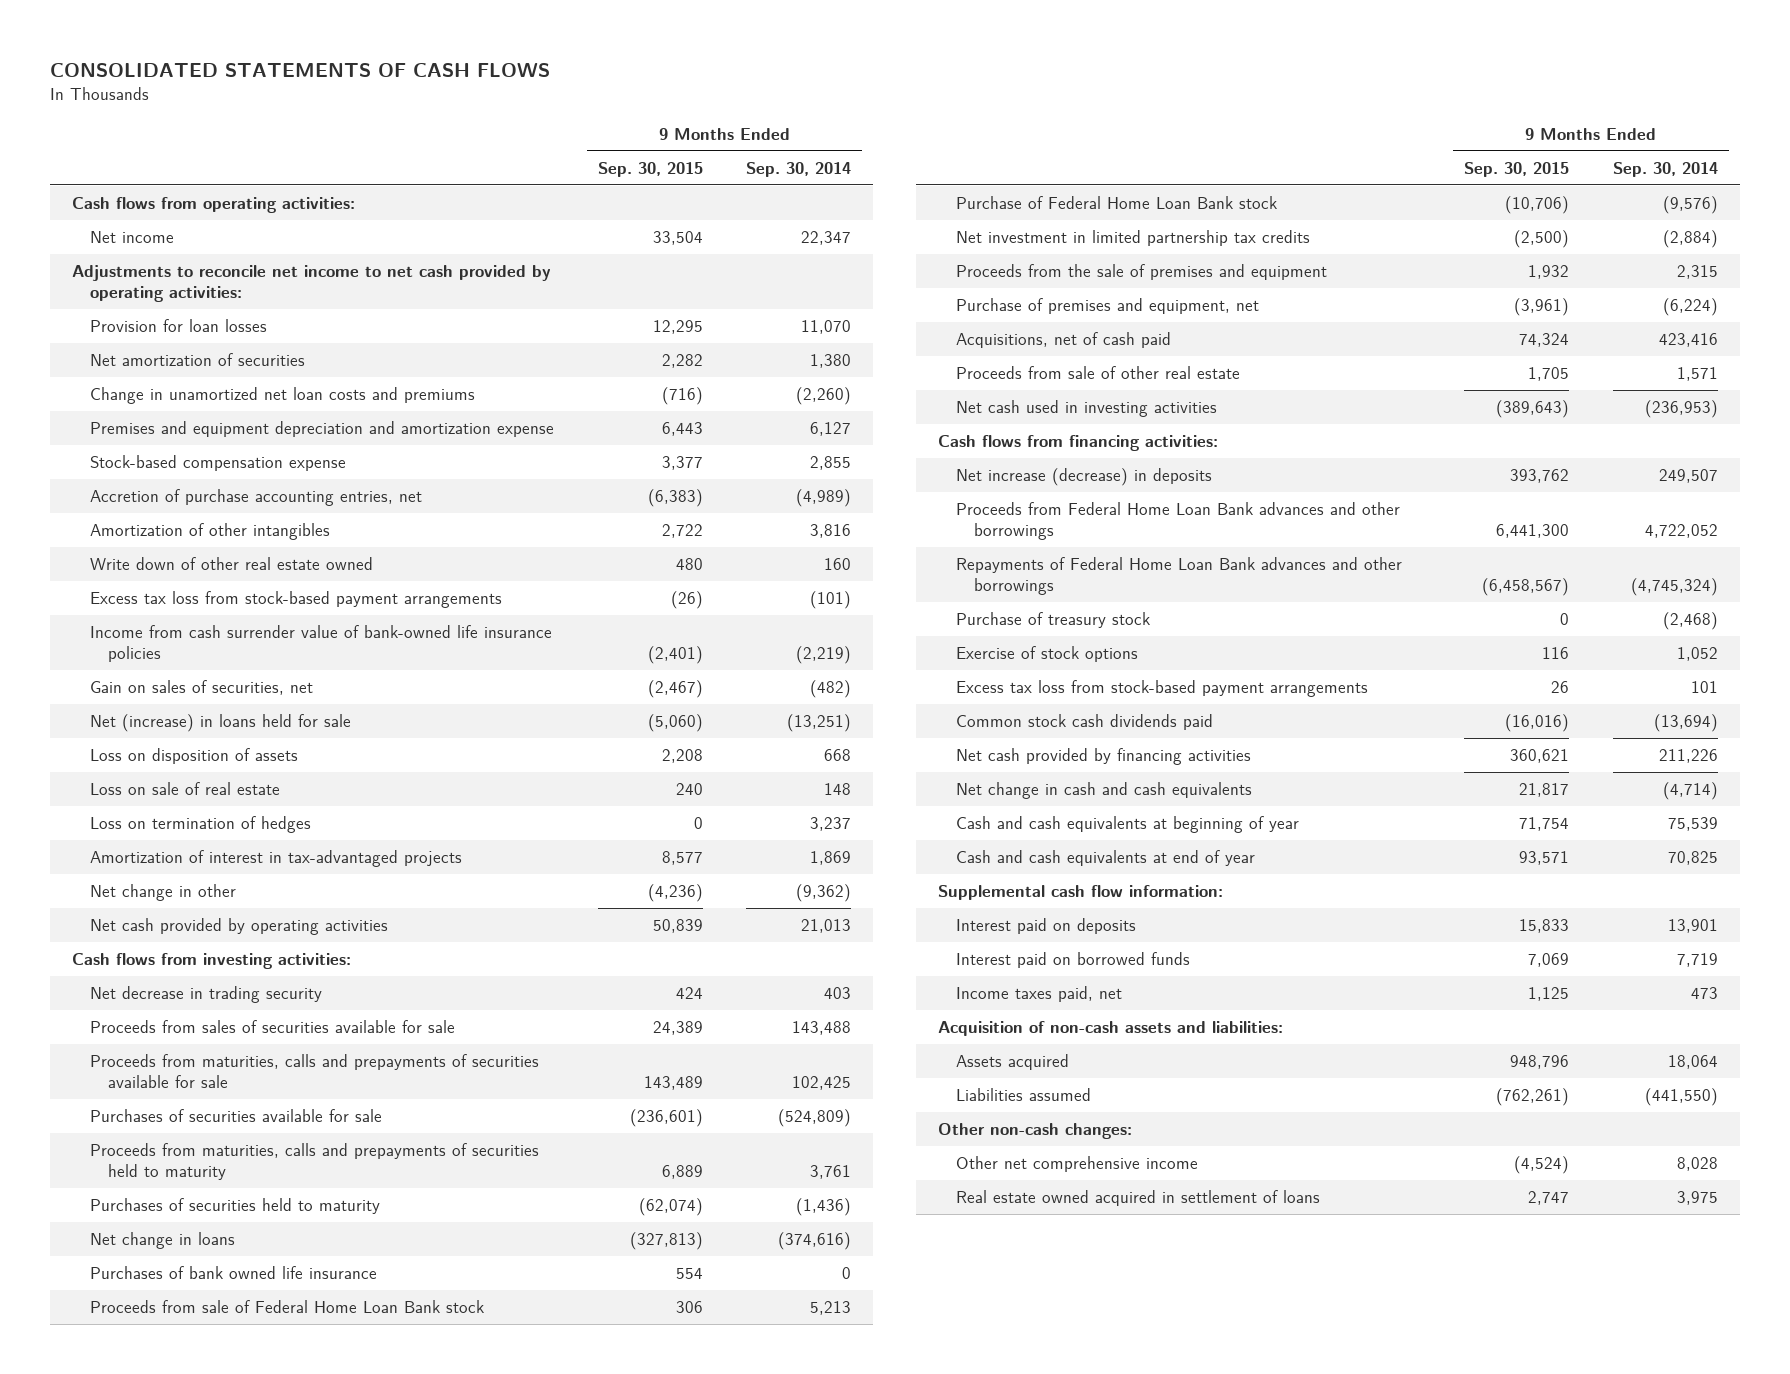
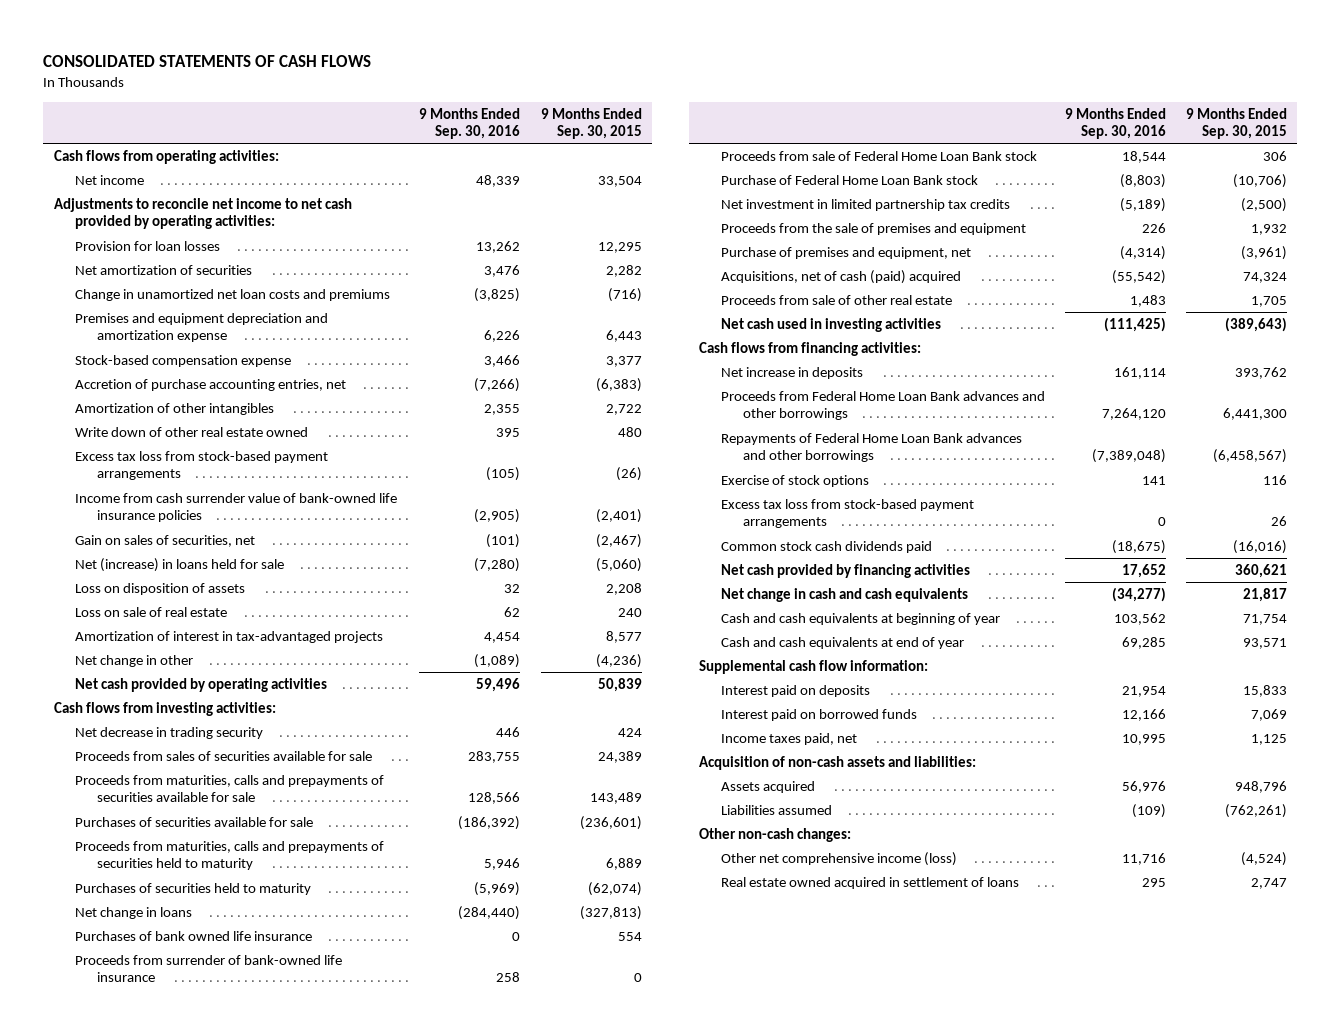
- | 9 Months Ended Sep. 30, 2015 | 9 Months Ended Sep. 30, 2014
+ | 9 Months Ended Sep. 30, 2016 | 9 Months Ended Sep. 30, 2015
- Loss on termination of hedges | 0 | 3,237
+ Proceeds from surrender of bank-owned life insurance | 258 | 0
- Acquisitions, net of cash paid | 74,324 | 423,416
+ Acquisitions, net of cash (paid) acquired | (55,542) | 74,324
- Net increase (decrease) in deposits | 393,762 | 249,507
+ Net increase in deposits | 161,114 | 393,762
- Purchase of treasury stock | 0 | (2,468)
- Other net comprehensive income | (4,524) | 8,028
+ Other net comprehensive income (loss) | 11,716 | (4,524)

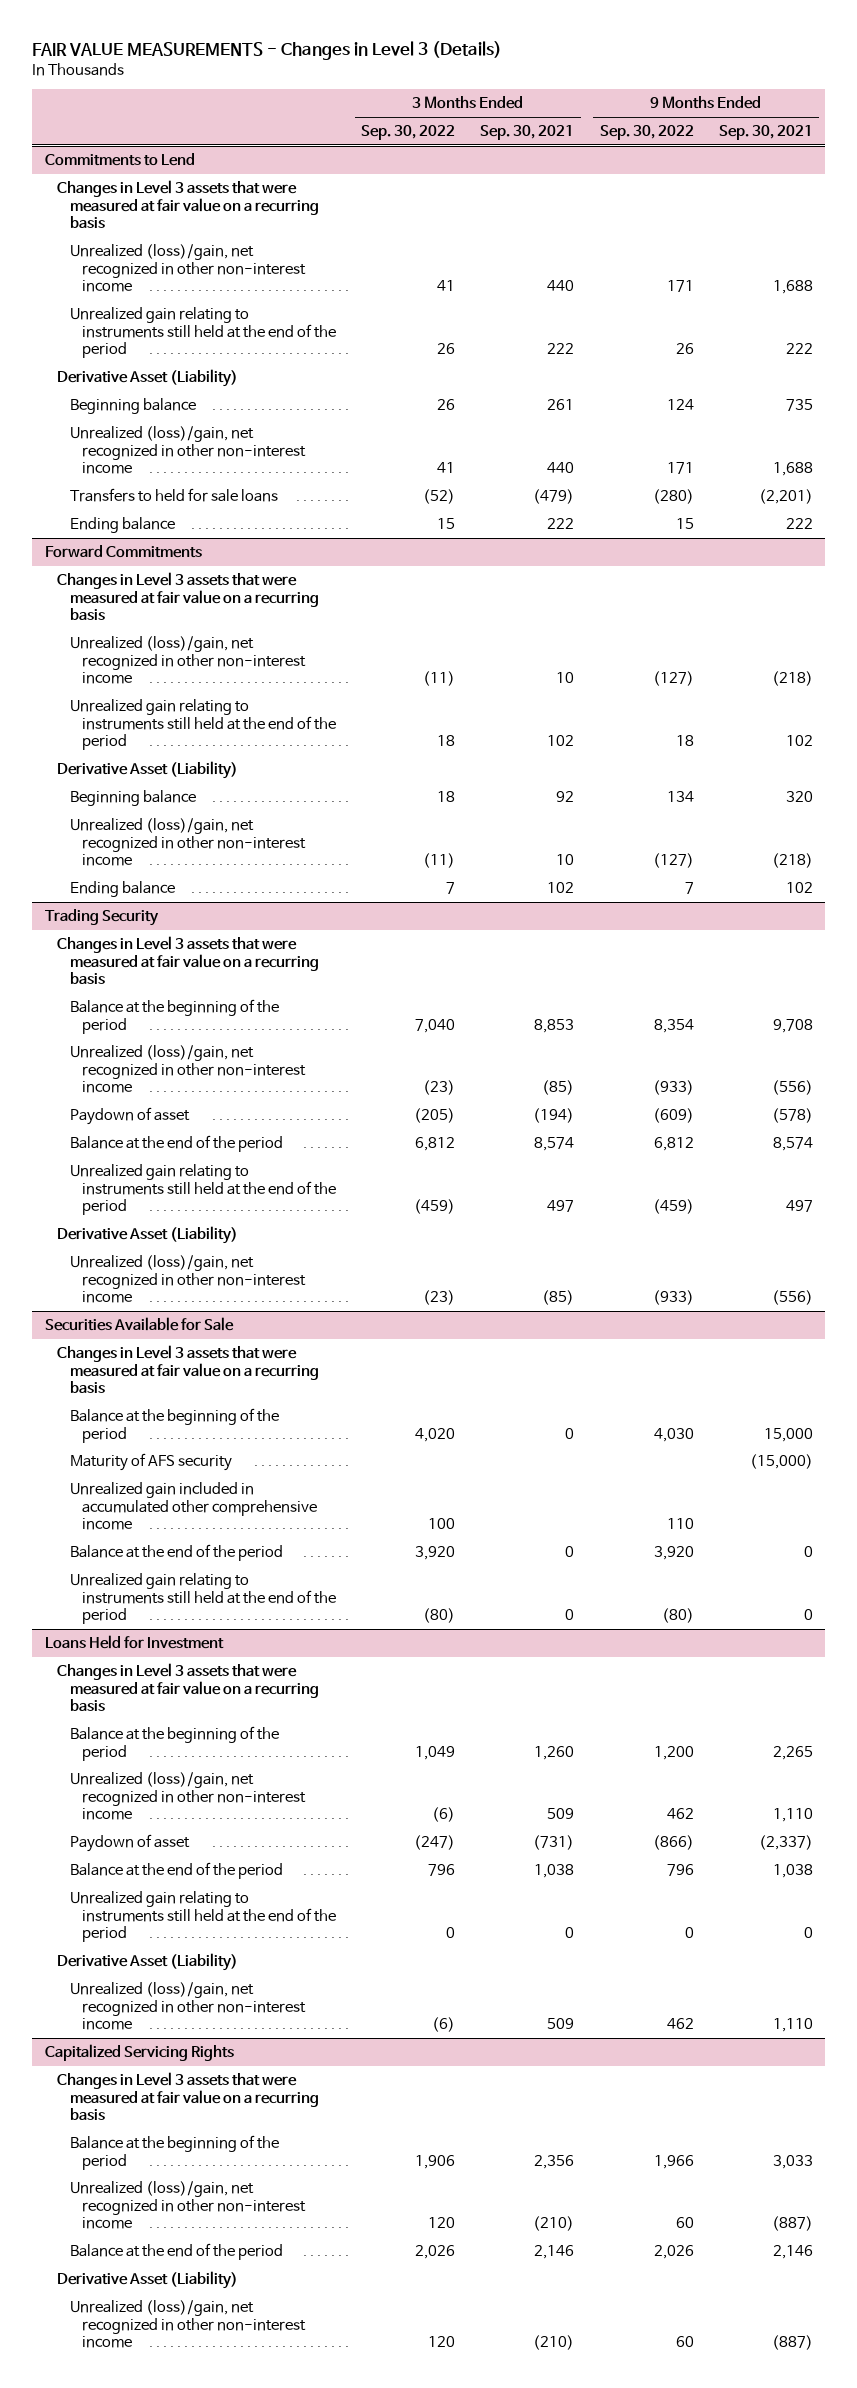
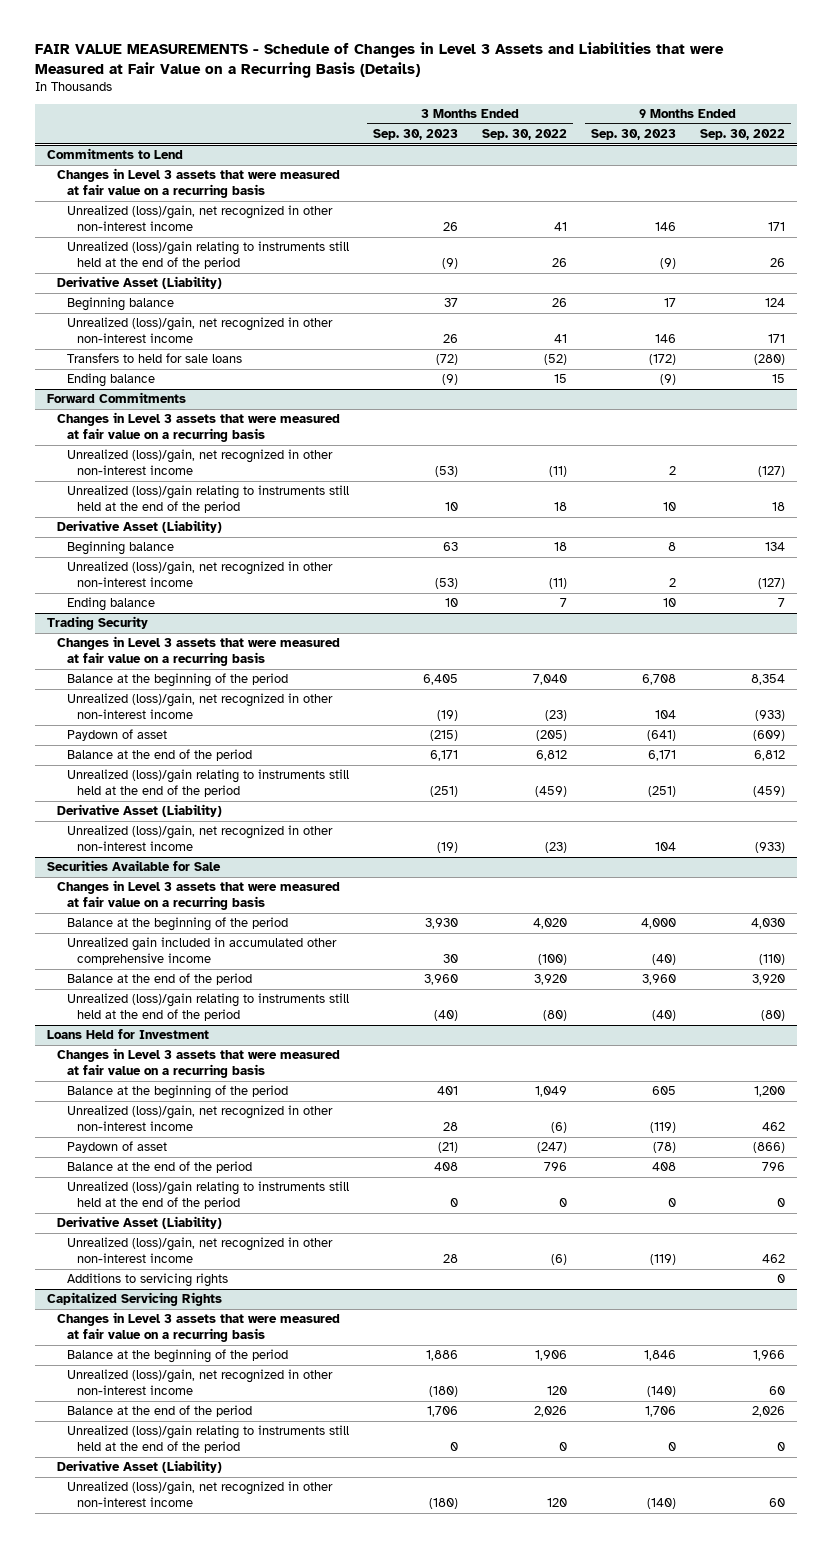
- FAIR VALUE MEASUREMENTS - Changes in Level 3 (Details)
+ FAIR VALUE MEASUREMENTS - Schedule of Changes in Level 3 Assets and Liabilities that were Measured at Fair Value on a Recurring Basis (Details)
- | 3 Months Ended Sep. 30, 2022 | 3 Months Ended Sep. 30, 2021 | 9 Months Ended Sep. 30, 2022 | 9 Months Ended Sep. 30, 2021
+ | 3 Months Ended Sep. 30, 2023 | 3 Months Ended Sep. 30, 2022 | 9 Months Ended Sep. 30, 2023 | 9 Months Ended Sep. 30, 2022
@ Commitments to Lend
- Unrealized gain relating to instruments still held at the end of the period | 26 | 222 | 26 | 222
+ Unrealized (loss)/gain relating to instruments still held at the end of the period | (9) | 26 | (9) | 26
@ Forward Commitments
- Unrealized gain relating to instruments still held at the end of the period | 18 | 102 | 18 | 102
+ Unrealized (loss)/gain relating to instruments still held at the end of the period | 10 | 18 | 10 | 18
@ Trading Security
- Unrealized gain relating to instruments still held at the end of the period | (459) | 497 | (459) | 497
+ Unrealized (loss)/gain relating to instruments still held at the end of the period | (251) | (459) | (251) | (459)
@ Securities Available for Sale
- Maturity of AFS security | | | | (15,000)
- Unrealized gain included in accumulated other comprehensive income | 100 | | 110 |
+ Unrealized gain included in accumulated other comprehensive income | 30 | (100) | (40) | (110)
- Unrealized gain relating to instruments still held at the end of the period | (80) | 0 | (80) | 0
+ Unrealized (loss)/gain relating to instruments still held at the end of the period | (40) | (80) | (40) | (80)
@ Loans Held for Investment
- Unrealized gain relating to instruments still held at the end of the period | 0 | 0 | 0 | 0
+ Unrealized (loss)/gain relating to instruments still held at the end of the period | 0 | 0 | 0 | 0
+ Additions to servicing rights | | | | 0
@ Capitalized Servicing Rights
+ Unrealized (loss)/gain relating to instruments still held at the end of the period | 0 | 0 | 0 | 0

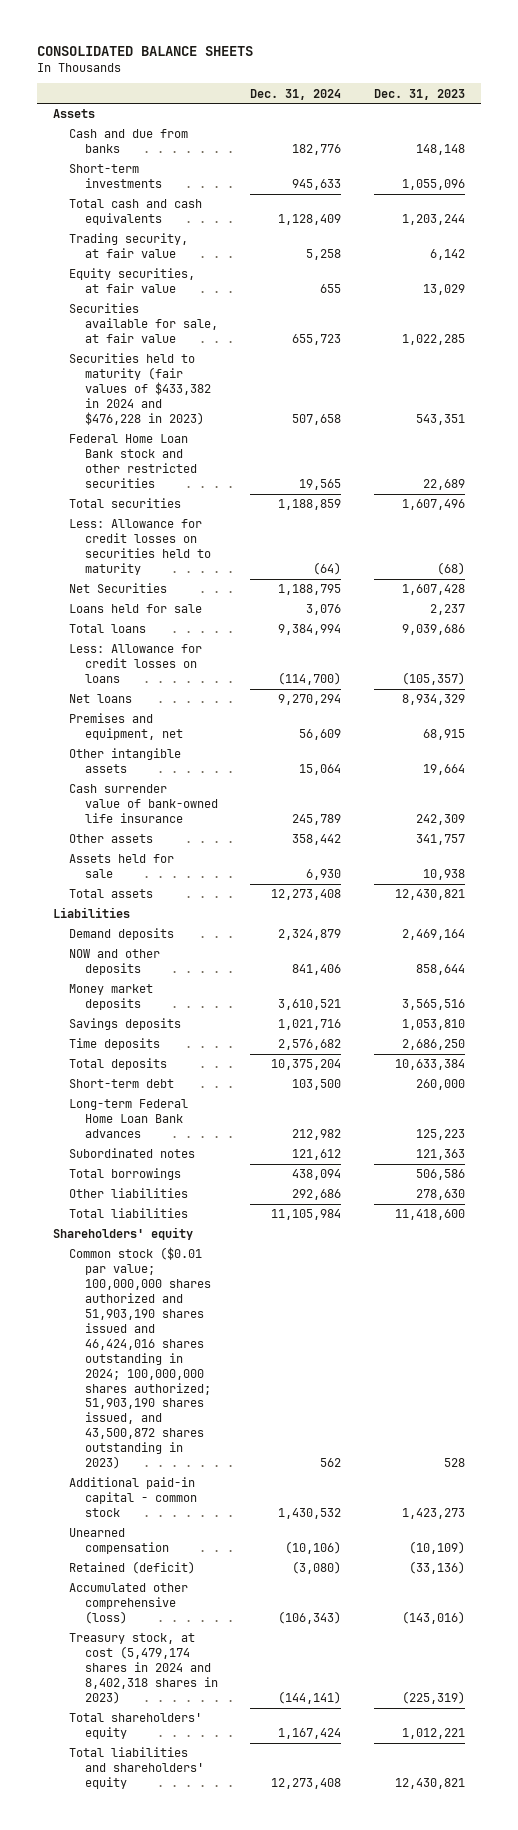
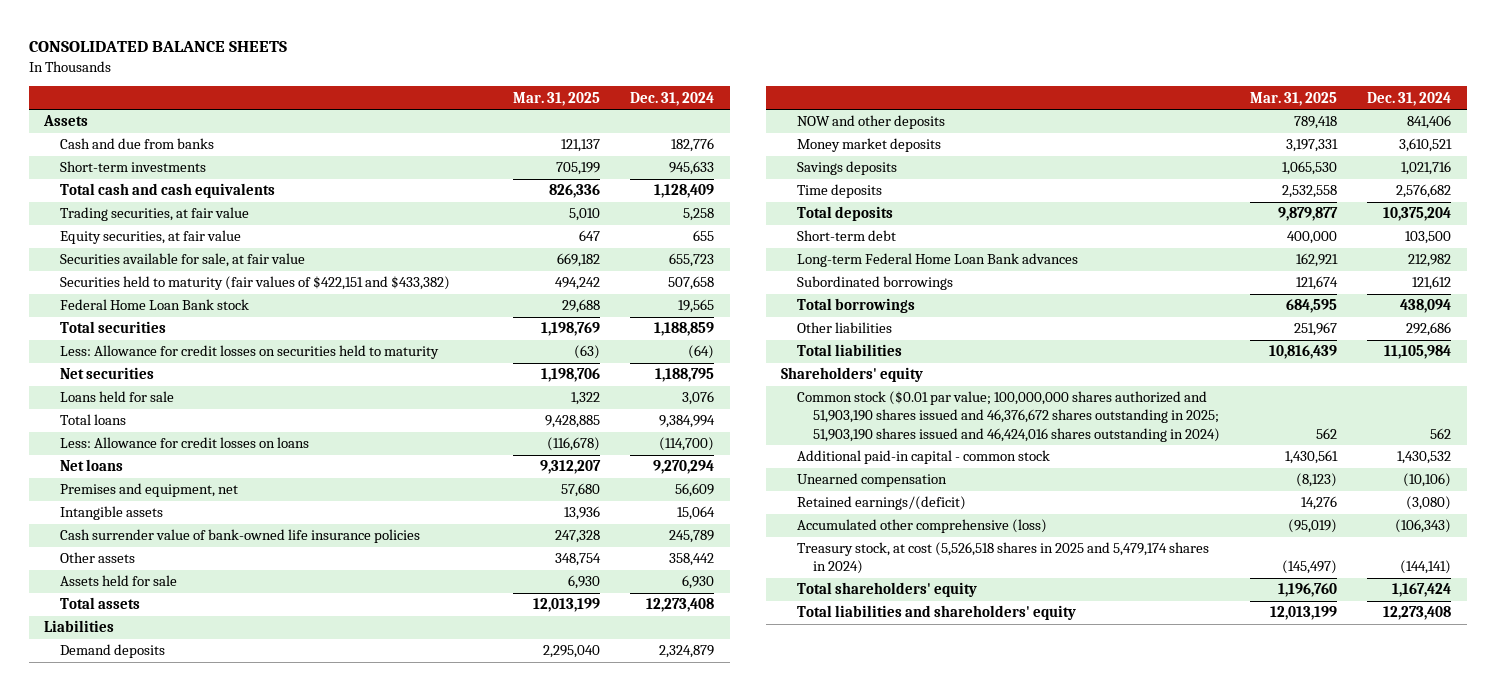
- | Dec. 31, 2024 | Dec. 31, 2023
+ | Mar. 31, 2025 | Dec. 31, 2024
- Trading security, at fair value | 5,258 | 6,142
+ Trading securities, at fair value | 5,010 | 5,258
- Securities held to maturity (fair values of $433,382 in 2024 and $476,228 in 2023) | 507,658 | 543,351
- Federal Home Loan Bank stock and other restricted securities | 19,565 | 22,689
+ Securities held to maturity (fair values of $422,151 and $433,382) | 494,242 | 507,658
+ Federal Home Loan Bank stock | 29,688 | 19,565
- Net Securities | 1,188,795 | 1,607,428
+ Net securities | 1,198,706 | 1,188,795
- Other intangible assets | 15,064 | 19,664
- Cash surrender value of bank-owned life insurance | 245,789 | 242,309
+ Intangible assets | 13,936 | 15,064
+ Cash surrender value of bank-owned life insurance policies | 247,328 | 245,789
- Subordinated notes | 121,612 | 121,363
+ Subordinated borrowings | 121,674 | 121,612
- Common stock ($0.01 par value; 100,000,000 shares authorized and 51,903,190 shares issued and 46,424,016 shares outstanding in 2024; 100,000,000 shares authorized; 51,903,190 shares issued, and 43,500,872 shares outstanding in 2023) | 562 | 528
+ Common stock ($0.01 par value; 100,000,000 shares authorized and 51,903,190 shares issued and 46,376,672 shares outstanding in 2025; 51,903,190 shares issued and 46,424,016 shares outstanding in 2024) | 562 | 562
- Retained (deficit) | (3,080) | (33,136)
+ Retained earnings/(deficit) | 14,276 | (3,080)
- Treasury stock, at cost (5,479,174 shares in 2024 and 8,402,318 shares in 2023) | (144,141) | (225,319)
+ Treasury stock, at cost (5,526,518 shares in 2025 and 5,479,174 shares in 2024) | (145,497) | (144,141)

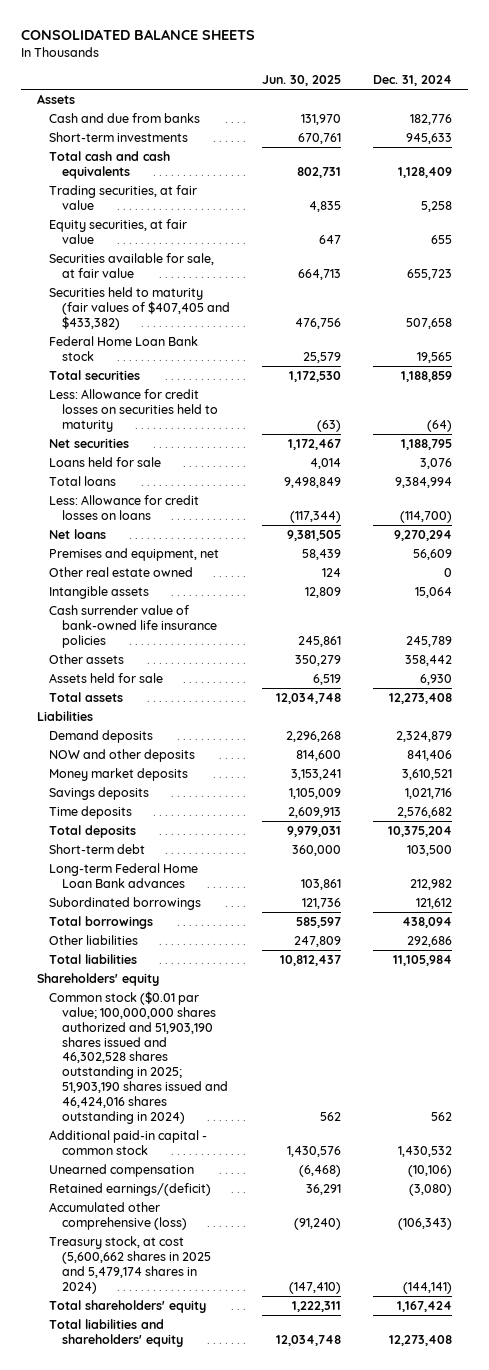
- | Mar. 31, 2025 | Dec. 31, 2024
+ | Jun. 30, 2025 | Dec. 31, 2024
- Securities held to maturity (fair values of $422,151 and $433,382) | 494,242 | 507,658
+ Securities held to maturity (fair values of $407,405 and $433,382) | 476,756 | 507,658
+ Other real estate owned | 124 | 0
- Common stock ($0.01 par value; 100,000,000 shares authorized and 51,903,190 shares issued and 46,376,672 shares outstanding in 2025; 51,903,190 shares issued and 46,424,016 shares outstanding in 2024) | 562 | 562
+ Common stock ($0.01 par value; 100,000,000 shares authorized and 51,903,190 shares issued and 46,302,528 shares outstanding in 2025; 51,903,190 shares issued and 46,424,016 shares outstanding in 2024) | 562 | 562
- Treasury stock, at cost (5,526,518 shares in 2025 and 5,479,174 shares in 2024) | (145,497) | (144,141)
+ Treasury stock, at cost (5,600,662 shares in 2025 and 5,479,174 shares in 2024) | (147,410) | (144,141)

